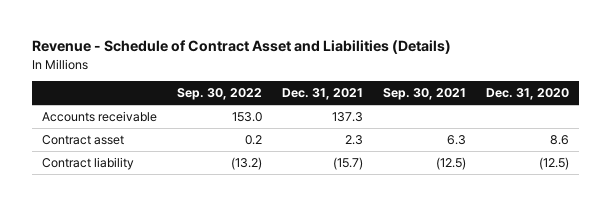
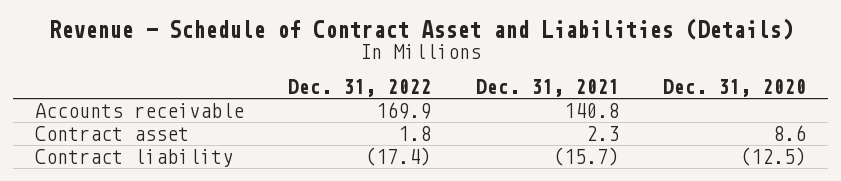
- | Sep. 30, 2022 | Dec. 31, 2021 | Sep. 30, 2021 | Dec. 31, 2020
+ | Dec. 31, 2022 | Dec. 31, 2021 | Dec. 31, 2020
- Accounts receivable | 153.0 | 137.3 | |
+ Accounts receivable | 169.9 | 140.8 |

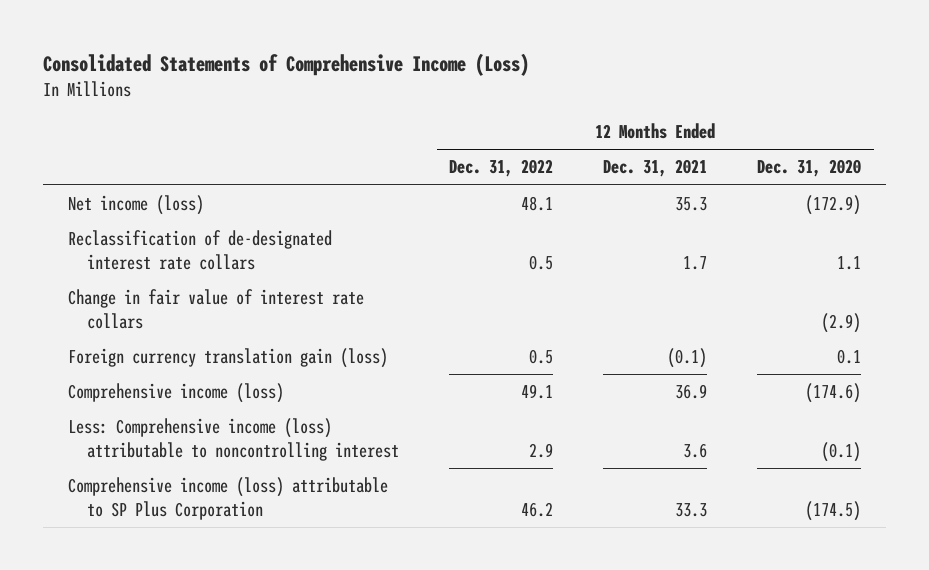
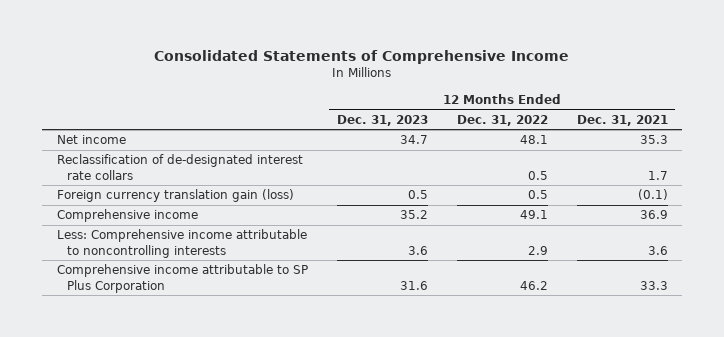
- Consolidated Statements of Comprehensive Income (Loss)
+ Consolidated Statements of Comprehensive Income
- | 12 Months Ended Dec. 31, 2022 | 12 Months Ended Dec. 31, 2021 | 12 Months Ended Dec. 31, 2020
+ | 12 Months Ended Dec. 31, 2023 | 12 Months Ended Dec. 31, 2022 | 12 Months Ended Dec. 31, 2021
- Net income (loss) | 48.1 | 35.3 | (172.9)
+ Net income | 34.7 | 48.1 | 35.3
- Change in fair value of interest rate collars | | | (2.9)
- Comprehensive income (loss) | 49.1 | 36.9 | (174.6)
- Less: Comprehensive income (loss) attributable to noncontrolling interest | 2.9 | 3.6 | (0.1)
- Comprehensive income (loss) attributable to SP Plus Corporation | 46.2 | 33.3 | (174.5)
+ Comprehensive income | 35.2 | 49.1 | 36.9
+ Less: Comprehensive income attributable to noncontrolling interests | 3.6 | 2.9 | 3.6
+ Comprehensive income attributable to SP Plus Corporation | 31.6 | 46.2 | 33.3

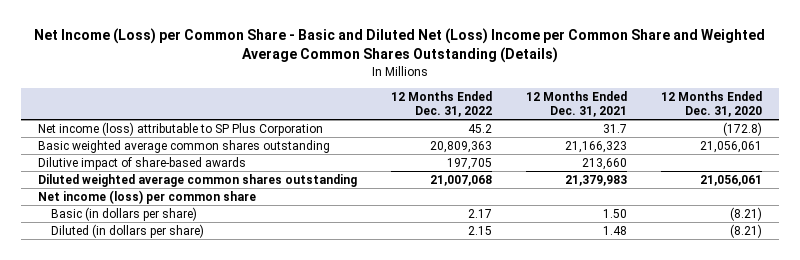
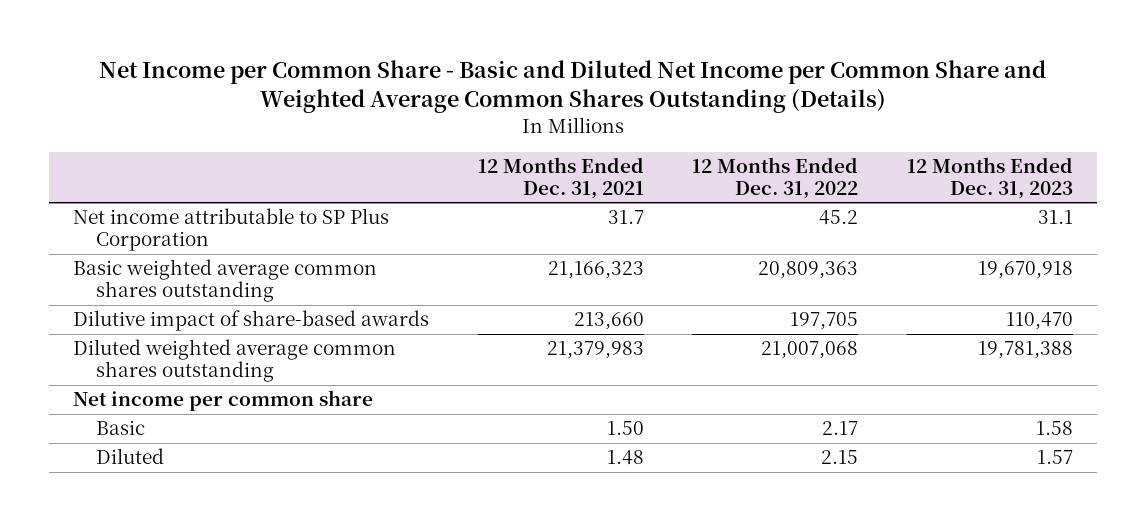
- Net Income (Loss) per Common Share - Basic and Diluted Net (Loss) Income per Common Share and Weighted Average Common Shares Outstanding (Details)
+ Net Income per Common Share - Basic and Diluted Net Income per Common Share and Weighted Average Common Shares Outstanding (Details)
- | 12 Months Ended Dec. 31, 2022 | 12 Months Ended Dec. 31, 2021 | 12 Months Ended Dec. 31, 2020
+ | 12 Months Ended Dec. 31, 2021 | 12 Months Ended Dec. 31, 2022 | 12 Months Ended Dec. 31, 2023
- Net income (loss) attributable to SP Plus Corporation | 45.2 | 31.7 | (172.8)
+ Net income attributable to SP Plus Corporation | 31.7 | 45.2 | 31.1
- Net income (loss) per common share
- Basic (in dollars per share) | 2.17 | 1.50 | (8.21)
- Diluted (in dollars per share) | 2.15 | 1.48 | (8.21)
+ Net income per common share
+ Basic | 1.50 | 2.17 | 1.58
+ Diluted | 1.48 | 2.15 | 1.57

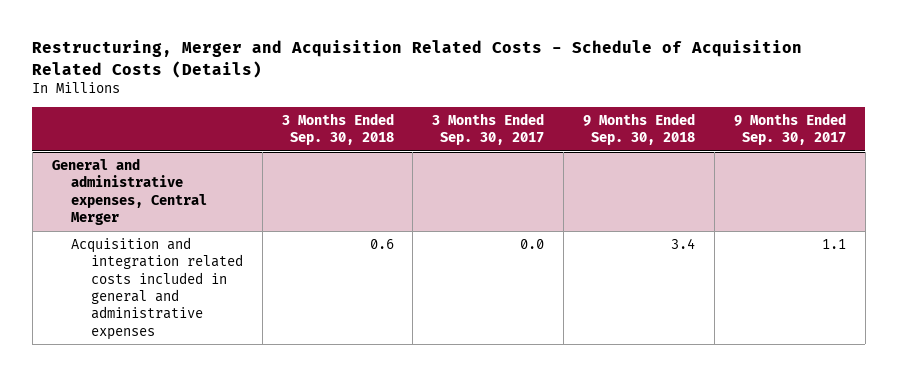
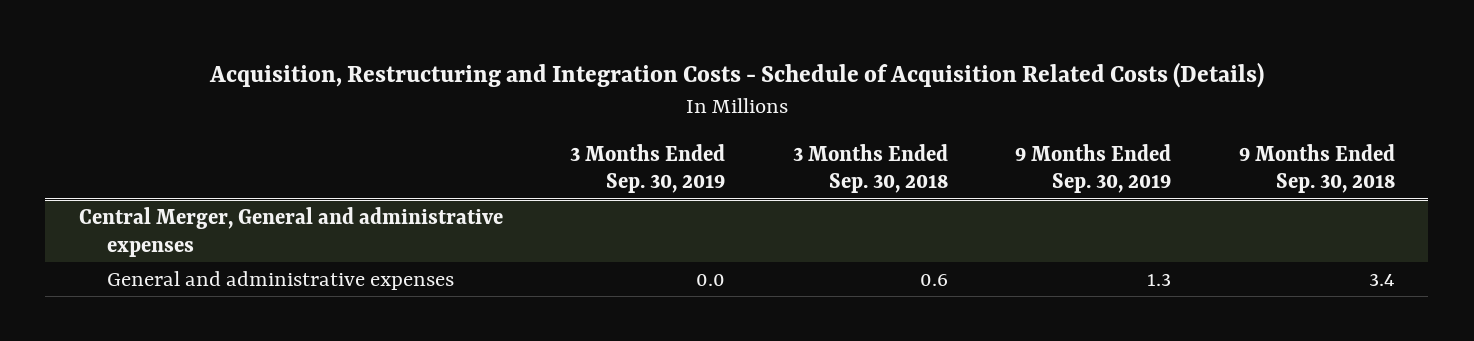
- Restructuring, Merger and Acquisition Related Costs - Schedule of Acquisition Related Costs (Details)
+ Acquisition, Restructuring and Integration Costs - Schedule of Acquisition Related Costs (Details)
- | 3 Months Ended Sep. 30, 2018 | 3 Months Ended Sep. 30, 2017 | 9 Months Ended Sep. 30, 2018 | 9 Months Ended Sep. 30, 2017
+ | 3 Months Ended Sep. 30, 2019 | 3 Months Ended Sep. 30, 2018 | 9 Months Ended Sep. 30, 2019 | 9 Months Ended Sep. 30, 2018
- General and administrative expenses, Central Merger
- Acquisition and integration related costs included in general and administrative expenses | 0.6 | 0.0 | 3.4 | 1.1
+ Central Merger, General and administrative expenses
+ General and administrative expenses | 0.0 | 0.6 | 1.3 | 3.4

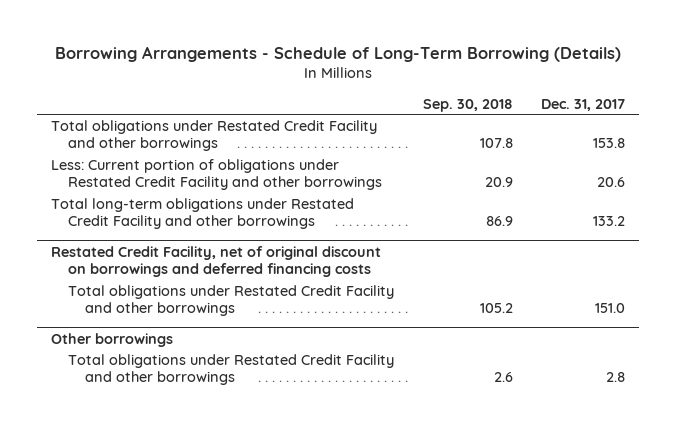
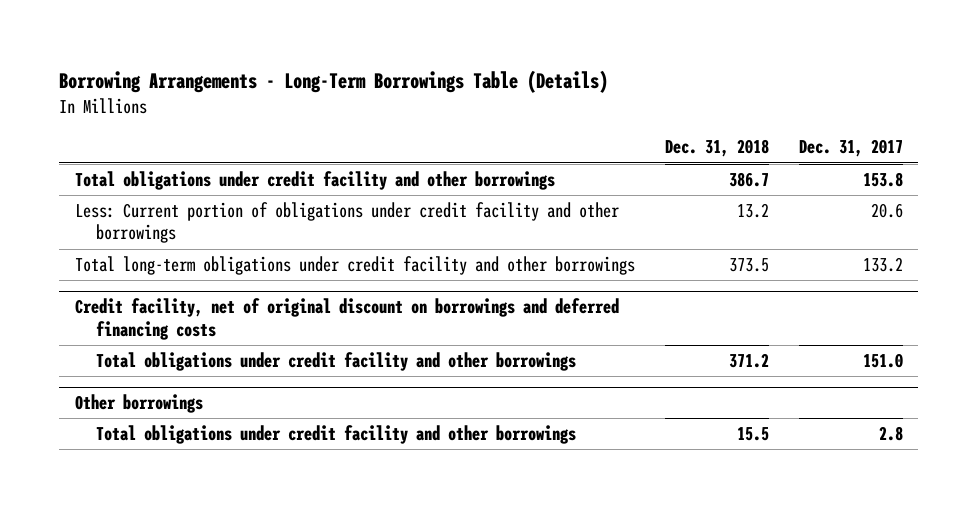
- Borrowing Arrangements - Schedule of Long-Term Borrowing (Details)
+ Borrowing Arrangements - Long-Term Borrowings Table (Details)
- | Sep. 30, 2018 | Dec. 31, 2017
+ | Dec. 31, 2018 | Dec. 31, 2017
- Total obligations under Restated Credit Facility and other borrowings | 107.8 | 153.8
- Less: Current portion of obligations under Restated Credit Facility and other borrowings | 20.9 | 20.6
- Total long-term obligations under Restated Credit Facility and other borrowings | 86.9 | 133.2
- Restated Credit Facility, net of original discount on borrowings and deferred financing costs
- Total obligations under Restated Credit Facility and other borrowings | 105.2 | 151.0
+ Total obligations under credit facility and other borrowings | 386.7 | 153.8
+ Less: Current portion of obligations under credit facility and other borrowings | 13.2 | 20.6
+ Total long-term obligations under credit facility and other borrowings | 373.5 | 133.2
+ Credit facility, net of original discount on borrowings and deferred financing costs
+ Total obligations under credit facility and other borrowings | 371.2 | 151.0
@ Other borrowings
- Total obligations under Restated Credit Facility and other borrowings | 2.6 | 2.8
+ Total obligations under credit facility and other borrowings | 15.5 | 2.8

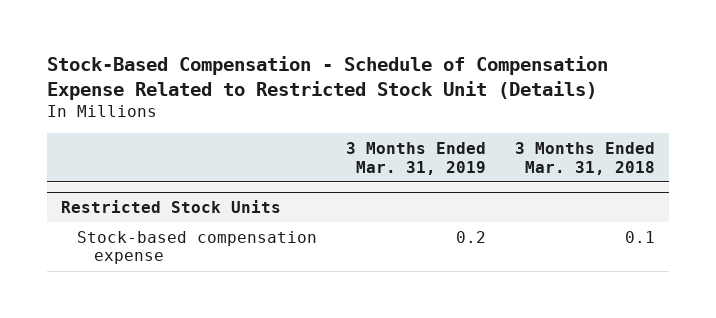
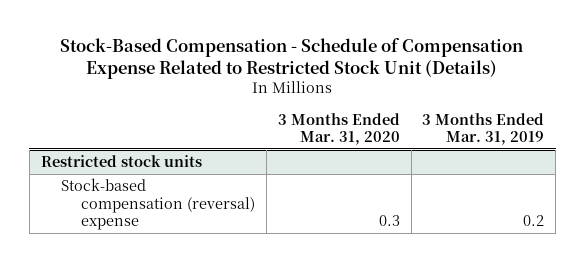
- | 3 Months Ended Mar. 31, 2019 | 3 Months Ended Mar. 31, 2018
+ | 3 Months Ended Mar. 31, 2020 | 3 Months Ended Mar. 31, 2019
- Restricted Stock Units
- Stock-based compensation expense | 0.2 | 0.1
+ Restricted stock units
+ Stock-based compensation (reversal) expense | 0.3 | 0.2

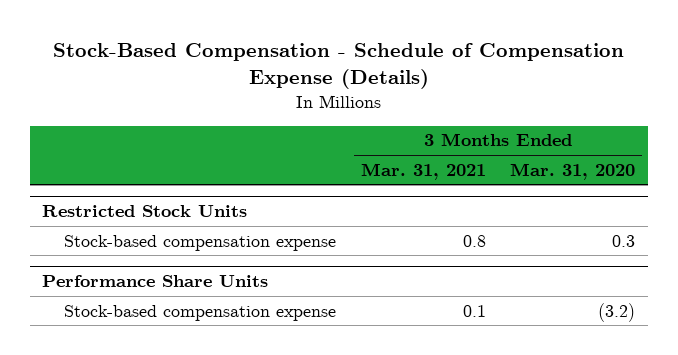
- Stock-Based Compensation - Schedule of Compensation Expense Related to Restricted Stock Unit (Details)
+ Stock-Based Compensation - Schedule of Compensation Expense (Details)
- | 3 Months Ended Mar. 31, 2020 | 3 Months Ended Mar. 31, 2019
+ | 3 Months Ended Mar. 31, 2021 | 3 Months Ended Mar. 31, 2020
- Restricted stock units
- Stock-based compensation (reversal) expense | 0.3 | 0.2
+ Restricted Stock Units
+ Stock-based compensation expense | 0.8 | 0.3
+ Performance Share Units
+ Stock-based compensation expense | 0.1 | (3.2)

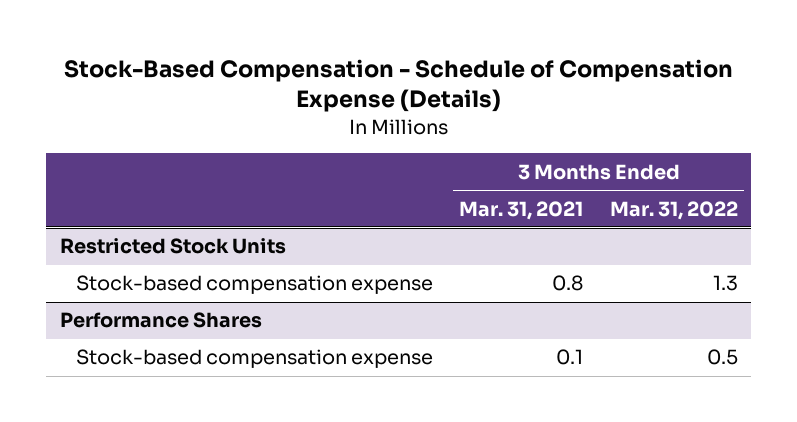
- | 3 Months Ended Mar. 31, 2021 | 3 Months Ended Mar. 31, 2020
+ | 3 Months Ended Mar. 31, 2021 | 3 Months Ended Mar. 31, 2022
- Performance Share Units
+ Performance Shares

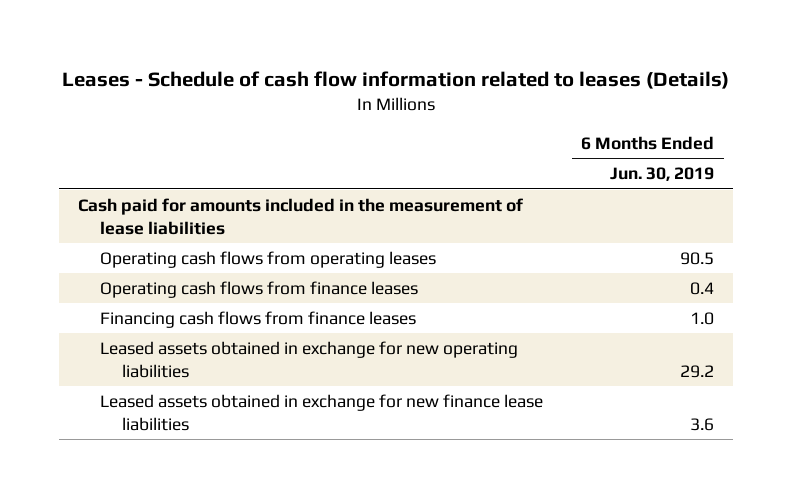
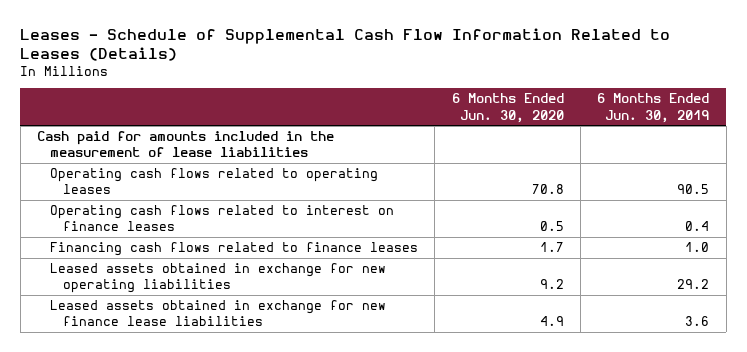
- Leases - Schedule of cash flow information related to leases (Details)
+ Leases - Schedule of Supplemental Cash Flow Information Related to Leases (Details)
- | 6 Months Ended Jun. 30, 2019
+ | 6 Months Ended Jun. 30, 2020 | 6 Months Ended Jun. 30, 2019
- Operating cash flows from operating leases | 90.5
- Operating cash flows from finance leases | 0.4
- Financing cash flows from finance leases | 1.0
+ Operating cash flows related to operating leases | 70.8 | 90.5
+ Operating cash flows related to interest on finance leases | 0.5 | 0.4
+ Financing cash flows related to finance leases | 1.7 | 1.0

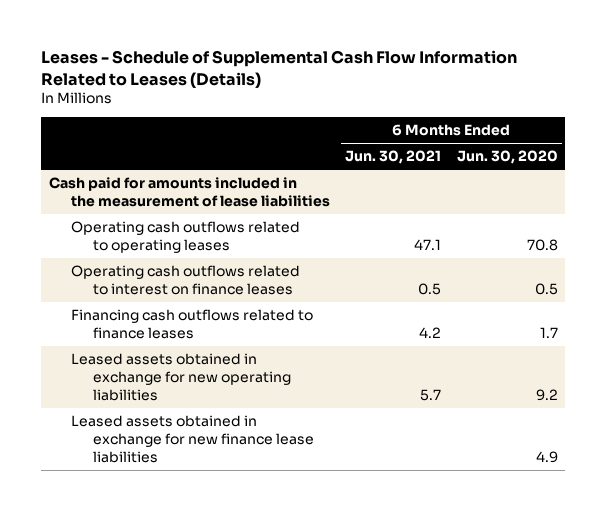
- | 6 Months Ended Jun. 30, 2020 | 6 Months Ended Jun. 30, 2019
+ | 6 Months Ended Jun. 30, 2021 | 6 Months Ended Jun. 30, 2020
- Operating cash flows related to operating leases | 70.8 | 90.5
- Operating cash flows related to interest on finance leases | 0.5 | 0.4
- Financing cash flows related to finance leases | 1.7 | 1.0
+ Operating cash outflows related to operating leases | 47.1 | 70.8
+ Operating cash outflows related to interest on finance leases | 0.5 | 0.5
+ Financing cash outflows related to finance leases | 4.2 | 1.7

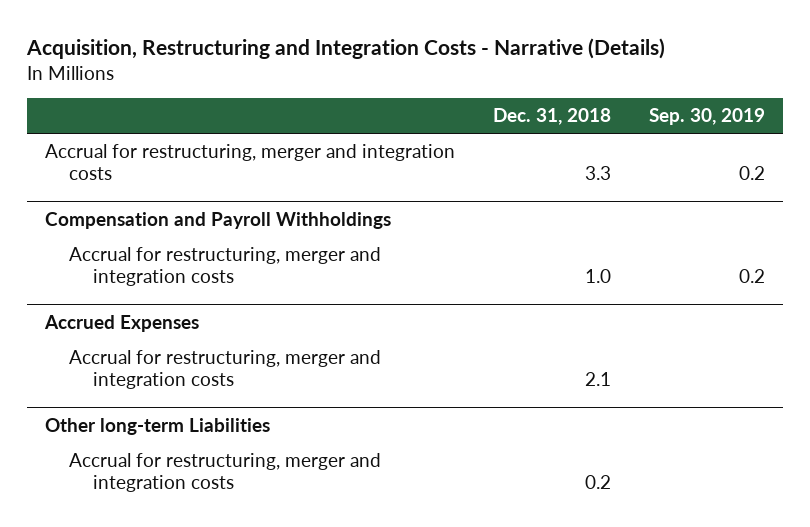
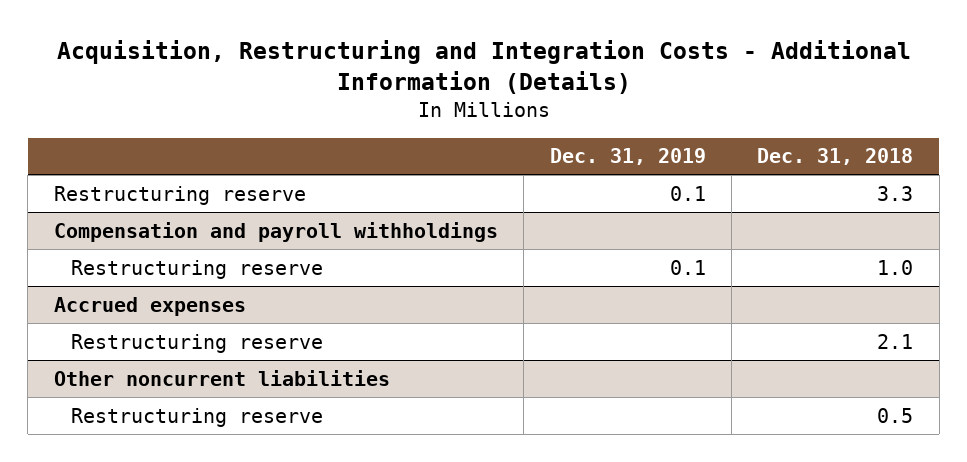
- Acquisition, Restructuring and Integration Costs - Narrative (Details)
+ Acquisition, Restructuring and Integration Costs - Additional Information (Details)
- | Dec. 31, 2018 | Sep. 30, 2019
+ | Dec. 31, 2019 | Dec. 31, 2018
- Accrual for restructuring, merger and integration costs | 3.3 | 0.2
- Compensation and Payroll Withholdings
- Accrual for restructuring, merger and integration costs | 1.0 | 0.2
- Accrued Expenses
- Accrual for restructuring, merger and integration costs | 2.1 |
- Other long-term Liabilities
- Accrual for restructuring, merger and integration costs | 0.2 |
+ Restructuring reserve | 0.1 | 3.3
+ Compensation and payroll withholdings
+ Restructuring reserve | 0.1 | 1.0
+ Accrued expenses
+ Restructuring reserve | | 2.1
+ Other noncurrent liabilities
+ Restructuring reserve | | 0.5

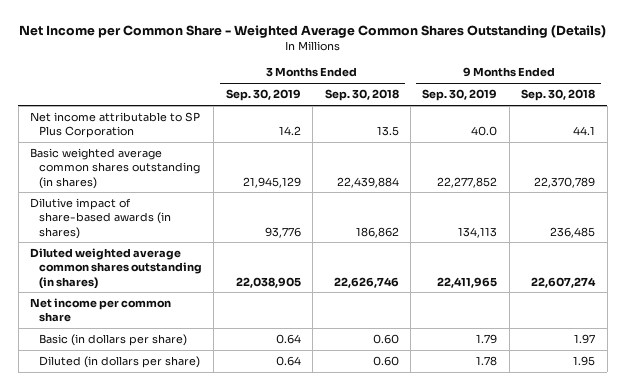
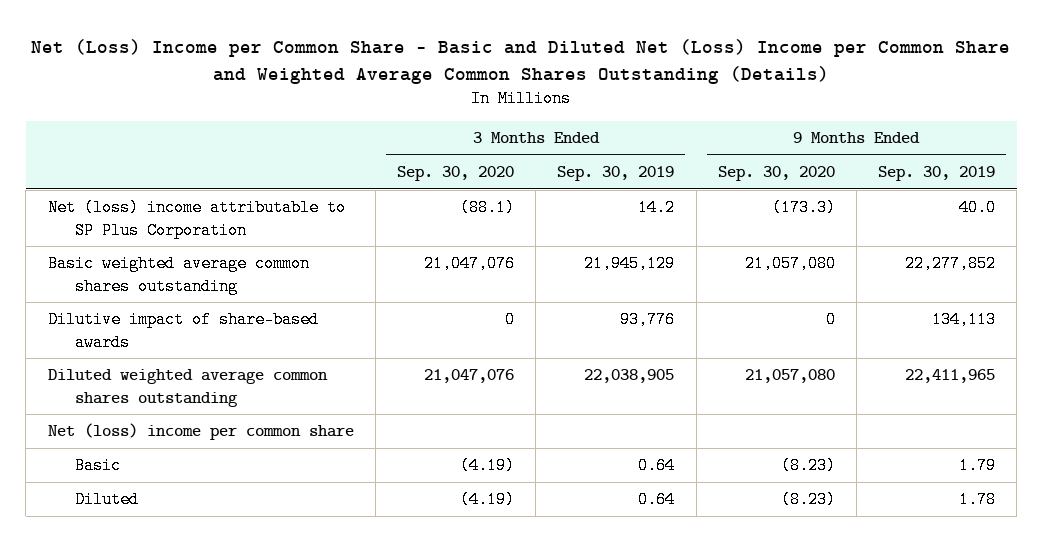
- Net Income per Common Share - Weighted Average Common Shares Outstanding (Details)
+ Net (Loss) Income per Common Share - Basic and Diluted Net (Loss) Income per Common Share and Weighted Average Common Shares Outstanding (Details)
- | 3 Months Ended Sep. 30, 2019 | 3 Months Ended Sep. 30, 2018 | 9 Months Ended Sep. 30, 2019 | 9 Months Ended Sep. 30, 2018
+ | 3 Months Ended Sep. 30, 2020 | 3 Months Ended Sep. 30, 2019 | 9 Months Ended Sep. 30, 2020 | 9 Months Ended Sep. 30, 2019
- Net income attributable to SP Plus Corporation | 14.2 | 13.5 | 40.0 | 44.1
- Basic weighted average common shares outstanding (in shares) | 21,945,129 | 22,439,884 | 22,277,852 | 22,370,789
- Dilutive impact of share-based awards (in shares) | 93,776 | 186,862 | 134,113 | 236,485
- Diluted weighted average common shares outstanding (in shares) | 22,038,905 | 22,626,746 | 22,411,965 | 22,607,274
- Net income per common share
- Basic (in dollars per share) | 0.64 | 0.60 | 1.79 | 1.97
- Diluted (in dollars per share) | 0.64 | 0.60 | 1.78 | 1.95
+ Net (loss) income attributable to SP Plus Corporation | (88.1) | 14.2 | (173.3) | 40.0
+ Basic weighted average common shares outstanding | 21,047,076 | 21,945,129 | 21,057,080 | 22,277,852
+ Dilutive impact of share-based awards | 0 | 93,776 | 0 | 134,113
+ Diluted weighted average common shares outstanding | 21,047,076 | 22,038,905 | 21,057,080 | 22,411,965
+ Net (loss) income per common share
+ Basic | (4.19) | 0.64 | (8.23) | 1.79
+ Diluted | (4.19) | 0.64 | (8.23) | 1.78

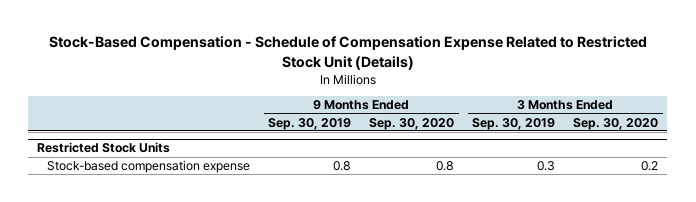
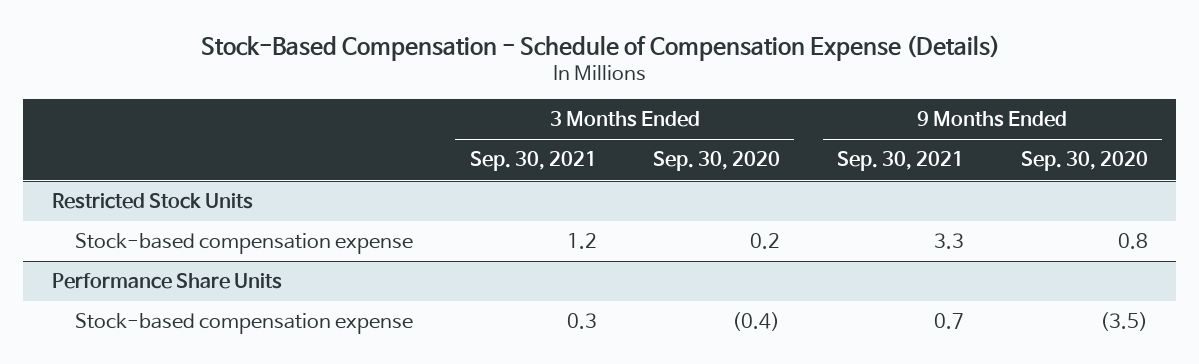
- Stock-Based Compensation - Schedule of Compensation Expense Related to Restricted Stock Unit (Details)
+ Stock-Based Compensation - Schedule of Compensation Expense (Details)
- | 9 Months Ended Sep. 30, 2019 | 9 Months Ended Sep. 30, 2020 | 3 Months Ended Sep. 30, 2019 | 3 Months Ended Sep. 30, 2020
+ | 3 Months Ended Sep. 30, 2021 | 3 Months Ended Sep. 30, 2020 | 9 Months Ended Sep. 30, 2021 | 9 Months Ended Sep. 30, 2020
+ Performance Share Units
+ Stock-based compensation expense | 0.3 | (0.4) | 0.7 | (3.5)

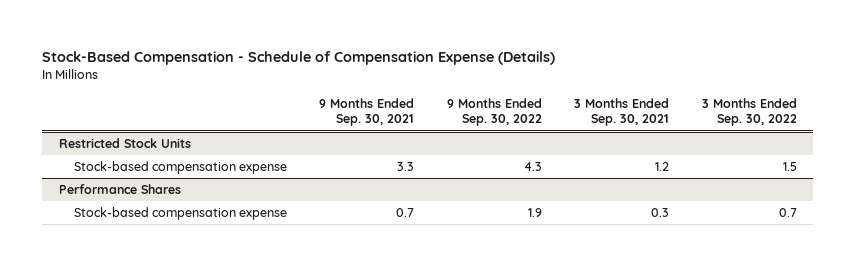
- | 3 Months Ended Sep. 30, 2021 | 3 Months Ended Sep. 30, 2020 | 9 Months Ended Sep. 30, 2021 | 9 Months Ended Sep. 30, 2020
+ | 9 Months Ended Sep. 30, 2021 | 9 Months Ended Sep. 30, 2022 | 3 Months Ended Sep. 30, 2021 | 3 Months Ended Sep. 30, 2022
- Performance Share Units
+ Performance Shares

